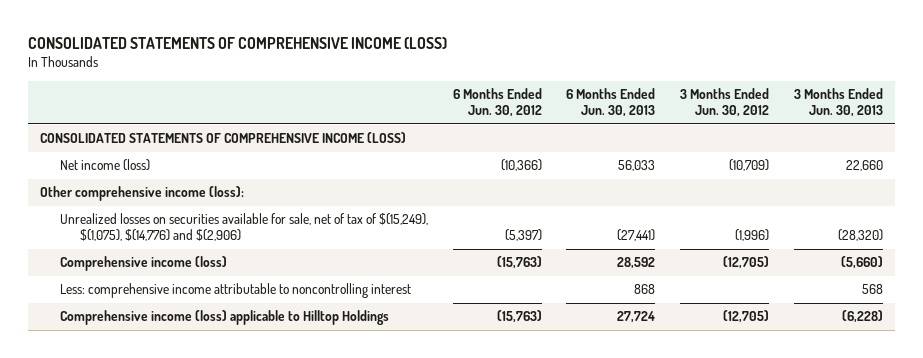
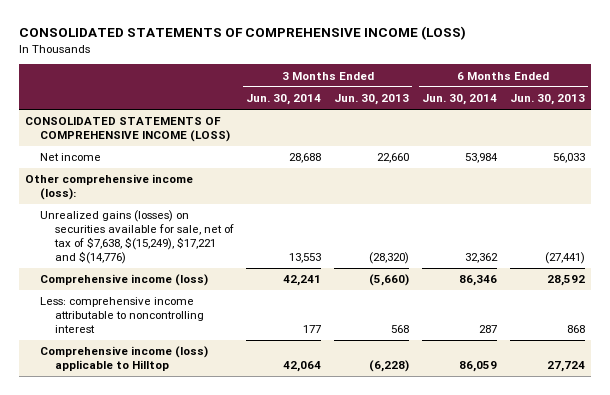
- | 6 Months Ended Jun. 30, 2012 | 6 Months Ended Jun. 30, 2013 | 3 Months Ended Jun. 30, 2012 | 3 Months Ended Jun. 30, 2013
+ | 3 Months Ended Jun. 30, 2014 | 3 Months Ended Jun. 30, 2013 | 6 Months Ended Jun. 30, 2014 | 6 Months Ended Jun. 30, 2013
- Net income (loss) | (10,366) | 56,033 | (10,709) | 22,660
+ Net income | 28,688 | 22,660 | 53,984 | 56,033
- Unrealized losses on securities available for sale, net of tax of $(15,249), $(1,075), $(14,776) and $(2,906) | (5,397) | (27,441) | (1,996) | (28,320)
+ Unrealized gains (losses) on securities available for sale, net of tax of $7,638, $(15,249), $17,221 and $(14,776) | 13,553 | (28,320) | 32,362 | (27,441)
- Comprehensive income (loss) applicable to Hilltop Holdings | (15,763) | 27,724 | (12,705) | (6,228)
+ Comprehensive income (loss) applicable to Hilltop | 42,064 | (6,228) | 86,059 | 27,724

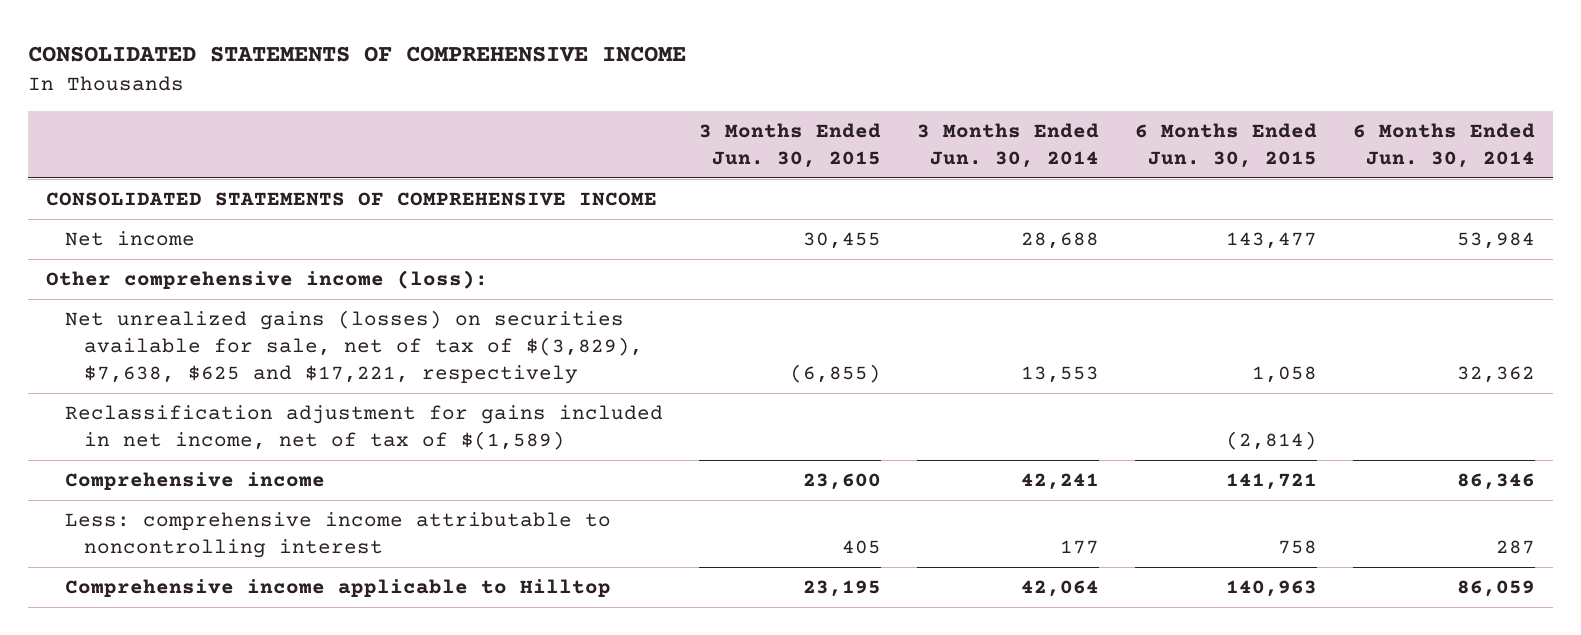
- CONSOLIDATED STATEMENTS OF COMPREHENSIVE INCOME (LOSS)
+ CONSOLIDATED STATEMENTS OF COMPREHENSIVE INCOME
- | 3 Months Ended Jun. 30, 2014 | 3 Months Ended Jun. 30, 2013 | 6 Months Ended Jun. 30, 2014 | 6 Months Ended Jun. 30, 2013
+ | 3 Months Ended Jun. 30, 2015 | 3 Months Ended Jun. 30, 2014 | 6 Months Ended Jun. 30, 2015 | 6 Months Ended Jun. 30, 2014
- CONSOLIDATED STATEMENTS OF COMPREHENSIVE INCOME (LOSS)
+ CONSOLIDATED STATEMENTS OF COMPREHENSIVE INCOME
- Unrealized gains (losses) on securities available for sale, net of tax of $7,638, $(15,249), $17,221 and $(14,776) | 13,553 | (28,320) | 32,362 | (27,441)
- Comprehensive income (loss) | 42,241 | (5,660) | 86,346 | 28,592
+ Net unrealized gains (losses) on securities available for sale, net of tax of $(3,829), $7,638, $625 and $17,221, respectively | (6,855) | 13,553 | 1,058 | 32,362
+ Reclassification adjustment for gains included in net income, net of tax of $(1,589) | | | (2,814) |
+ Comprehensive income | 23,600 | 42,241 | 141,721 | 86,346
- Comprehensive income (loss) applicable to Hilltop | 42,064 | (6,228) | 86,059 | 27,724
+ Comprehensive income applicable to Hilltop | 23,195 | 42,064 | 140,963 | 86,059

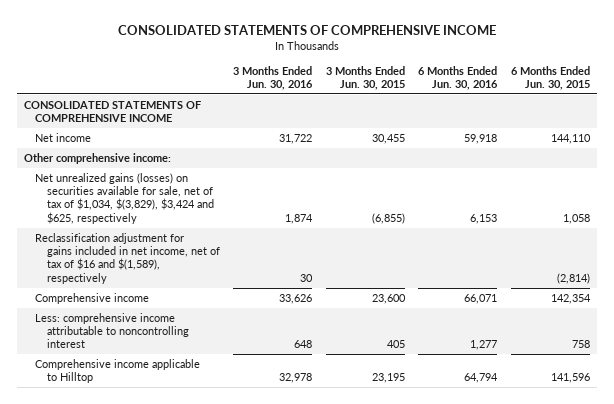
- | 3 Months Ended Jun. 30, 2015 | 3 Months Ended Jun. 30, 2014 | 6 Months Ended Jun. 30, 2015 | 6 Months Ended Jun. 30, 2014
+ | 3 Months Ended Jun. 30, 2016 | 3 Months Ended Jun. 30, 2015 | 6 Months Ended Jun. 30, 2016 | 6 Months Ended Jun. 30, 2015
- Net income | 30,455 | 28,688 | 143,477 | 53,984
- Other comprehensive income (loss):
- Net unrealized gains (losses) on securities available for sale, net of tax of $(3,829), $7,638, $625 and $17,221, respectively | (6,855) | 13,553 | 1,058 | 32,362
- Reclassification adjustment for gains included in net income, net of tax of $(1,589) | | | (2,814) |
- Comprehensive income | 23,600 | 42,241 | 141,721 | 86,346
+ Net income | 31,722 | 30,455 | 59,918 | 144,110
+ Other comprehensive income:
+ Net unrealized gains (losses) on securities available for sale, net of tax of $1,034, $(3,829), $3,424 and $625, respectively | 1,874 | (6,855) | 6,153 | 1,058
+ Reclassification adjustment for gains included in net income, net of tax of $16 and $(1,589), respectively | 30 | | | (2,814)
+ Comprehensive income | 33,626 | 23,600 | 66,071 | 142,354
- Comprehensive income applicable to Hilltop | 23,195 | 42,064 | 140,963 | 86,059
+ Comprehensive income applicable to Hilltop | 32,978 | 23,195 | 64,794 | 141,596

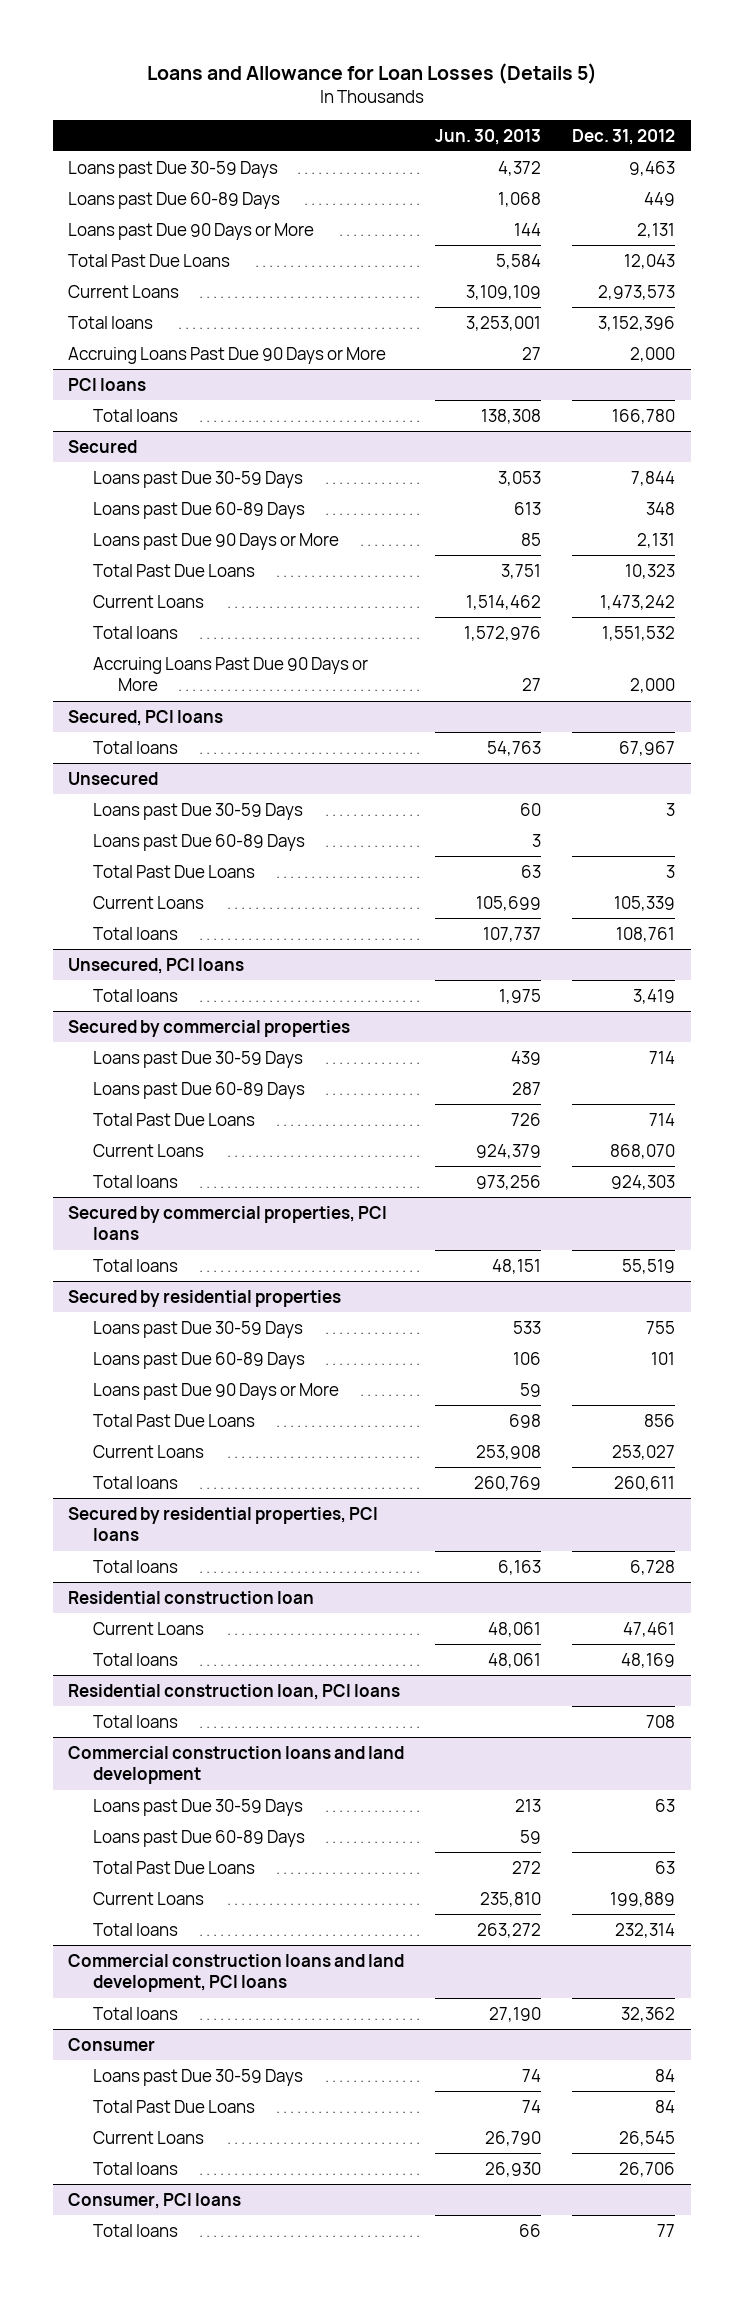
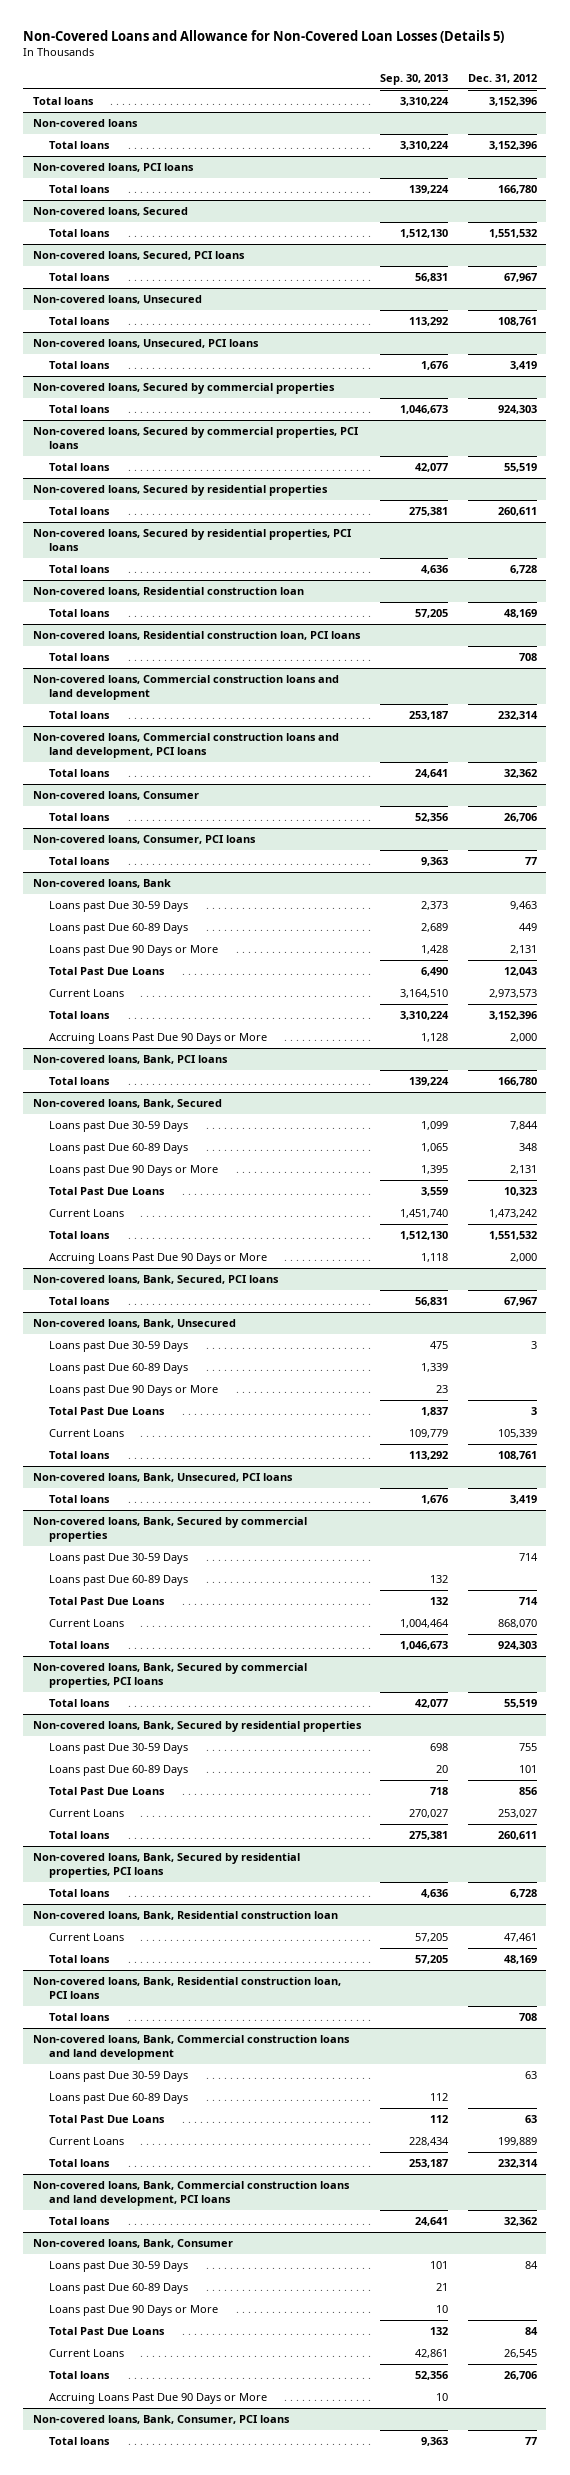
- Loans and Allowance for Loan Losses (Details 5)
+ Non-Covered Loans and Allowance for Non-Covered Loan Losses (Details 5)
- | Jun. 30, 2013 | Dec. 31, 2012
+ | Sep. 30, 2013 | Dec. 31, 2012
+ Total loans | 3,310,224 | 3,152,396
+ Non-covered loans
+ Total loans | 3,310,224 | 3,152,396
+ Non-covered loans, PCI loans
+ Total loans | 139,224 | 166,780
+ Non-covered loans, Secured
+ Total loans | 1,512,130 | 1,551,532
+ Non-covered loans, Secured, PCI loans
+ Total loans | 56,831 | 67,967
+ Non-covered loans, Unsecured
+ Total loans | 113,292 | 108,761
+ Non-covered loans, Unsecured, PCI loans
+ Total loans | 1,676 | 3,419
+ Non-covered loans, Secured by commercial properties
+ Total loans | 1,046,673 | 924,303
+ Non-covered loans, Secured by commercial properties, PCI loans
+ Total loans | 42,077 | 55,519
+ Non-covered loans, Secured by residential properties
+ Total loans | 275,381 | 260,611
+ Non-covered loans, Secured by residential properties, PCI loans
+ Total loans | 4,636 | 6,728
+ Non-covered loans, Residential construction loan
+ Total loans | 57,205 | 48,169
+ Non-covered loans, Residential construction loan, PCI loans
+ Total loans | | 708
+ Non-covered loans, Commercial construction loans and land development
+ Total loans | 253,187 | 232,314
+ Non-covered loans, Commercial construction loans and land development, PCI loans
+ Total loans | 24,641 | 32,362
+ Non-covered loans, Consumer
+ Total loans | 52,356 | 26,706
+ Non-covered loans, Consumer, PCI loans
+ Total loans | 9,363 | 77
+ Non-covered loans, Bank
- PCI loans
+ Non-covered loans, Bank, PCI loans
- Secured
+ Non-covered loans, Bank, Secured
- Secured, PCI loans
+ Non-covered loans, Bank, Secured, PCI loans
- Unsecured
+ Non-covered loans, Bank, Unsecured
+ Loans past Due 90 Days or More | 23 |
- Unsecured, PCI loans
+ Non-covered loans, Bank, Unsecured, PCI loans
- Secured by commercial properties
+ Non-covered loans, Bank, Secured by commercial properties
- Secured by commercial properties, PCI loans
+ Non-covered loans, Bank, Secured by commercial properties, PCI loans
- Secured by residential properties
+ Non-covered loans, Bank, Secured by residential properties
- Loans past Due 90 Days or More | 59 |
- Secured by residential properties, PCI loans
+ Non-covered loans, Bank, Secured by residential properties, PCI loans
- Residential construction loan
+ Non-covered loans, Bank, Residential construction loan
- Residential construction loan, PCI loans
+ Non-covered loans, Bank, Residential construction loan, PCI loans
- Commercial construction loans and land development
+ Non-covered loans, Bank, Commercial construction loans and land development
- Commercial construction loans and land development, PCI loans
+ Non-covered loans, Bank, Commercial construction loans and land development, PCI loans
- Consumer
+ Non-covered loans, Bank, Consumer
+ Loans past Due 60-89 Days | 21 |
+ Loans past Due 90 Days or More | 10 |
- Consumer, PCI loans
+ Accruing Loans Past Due 90 Days or More | 10 |
+ Non-covered loans, Bank, Consumer, PCI loans

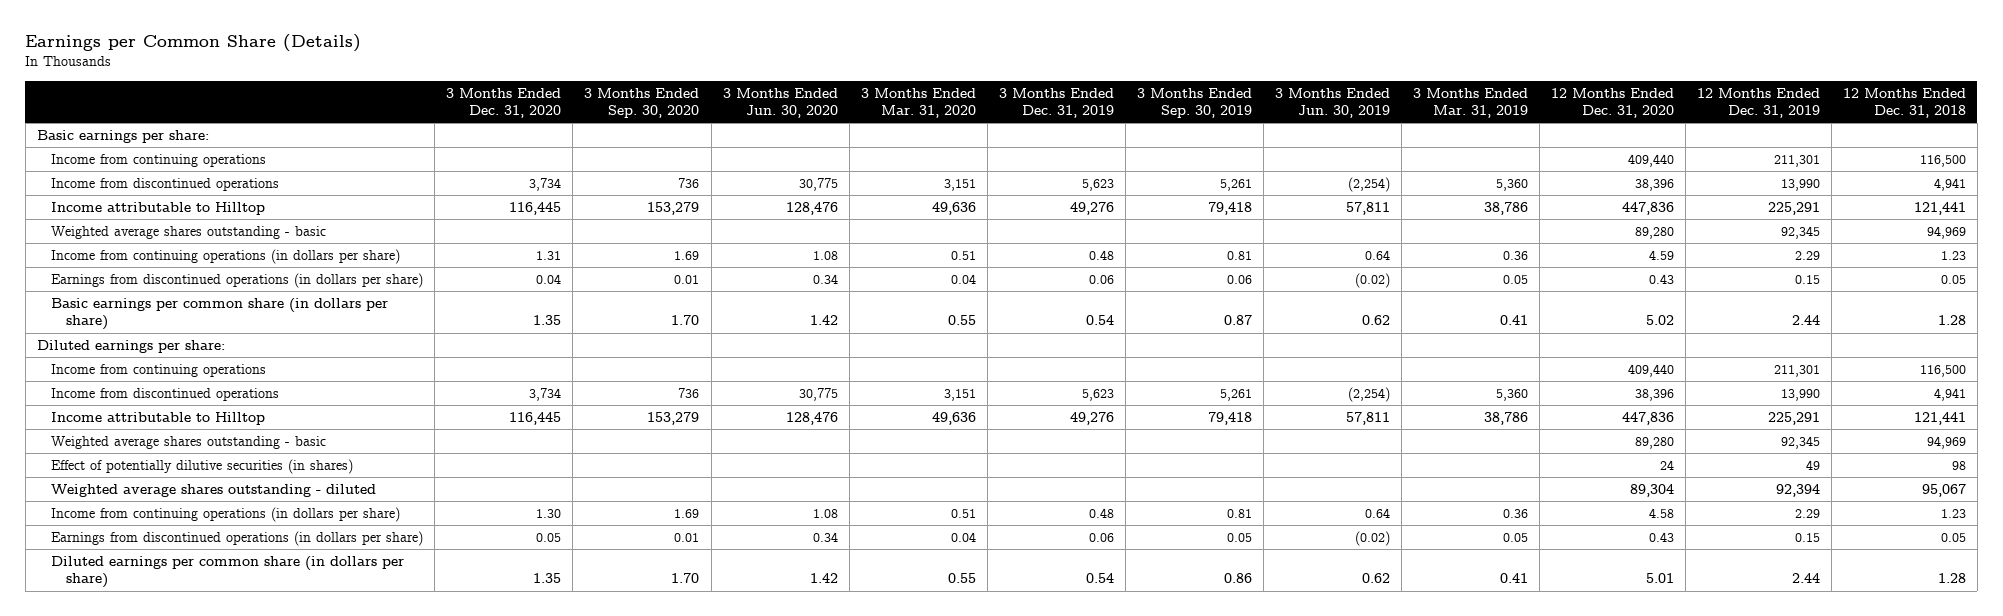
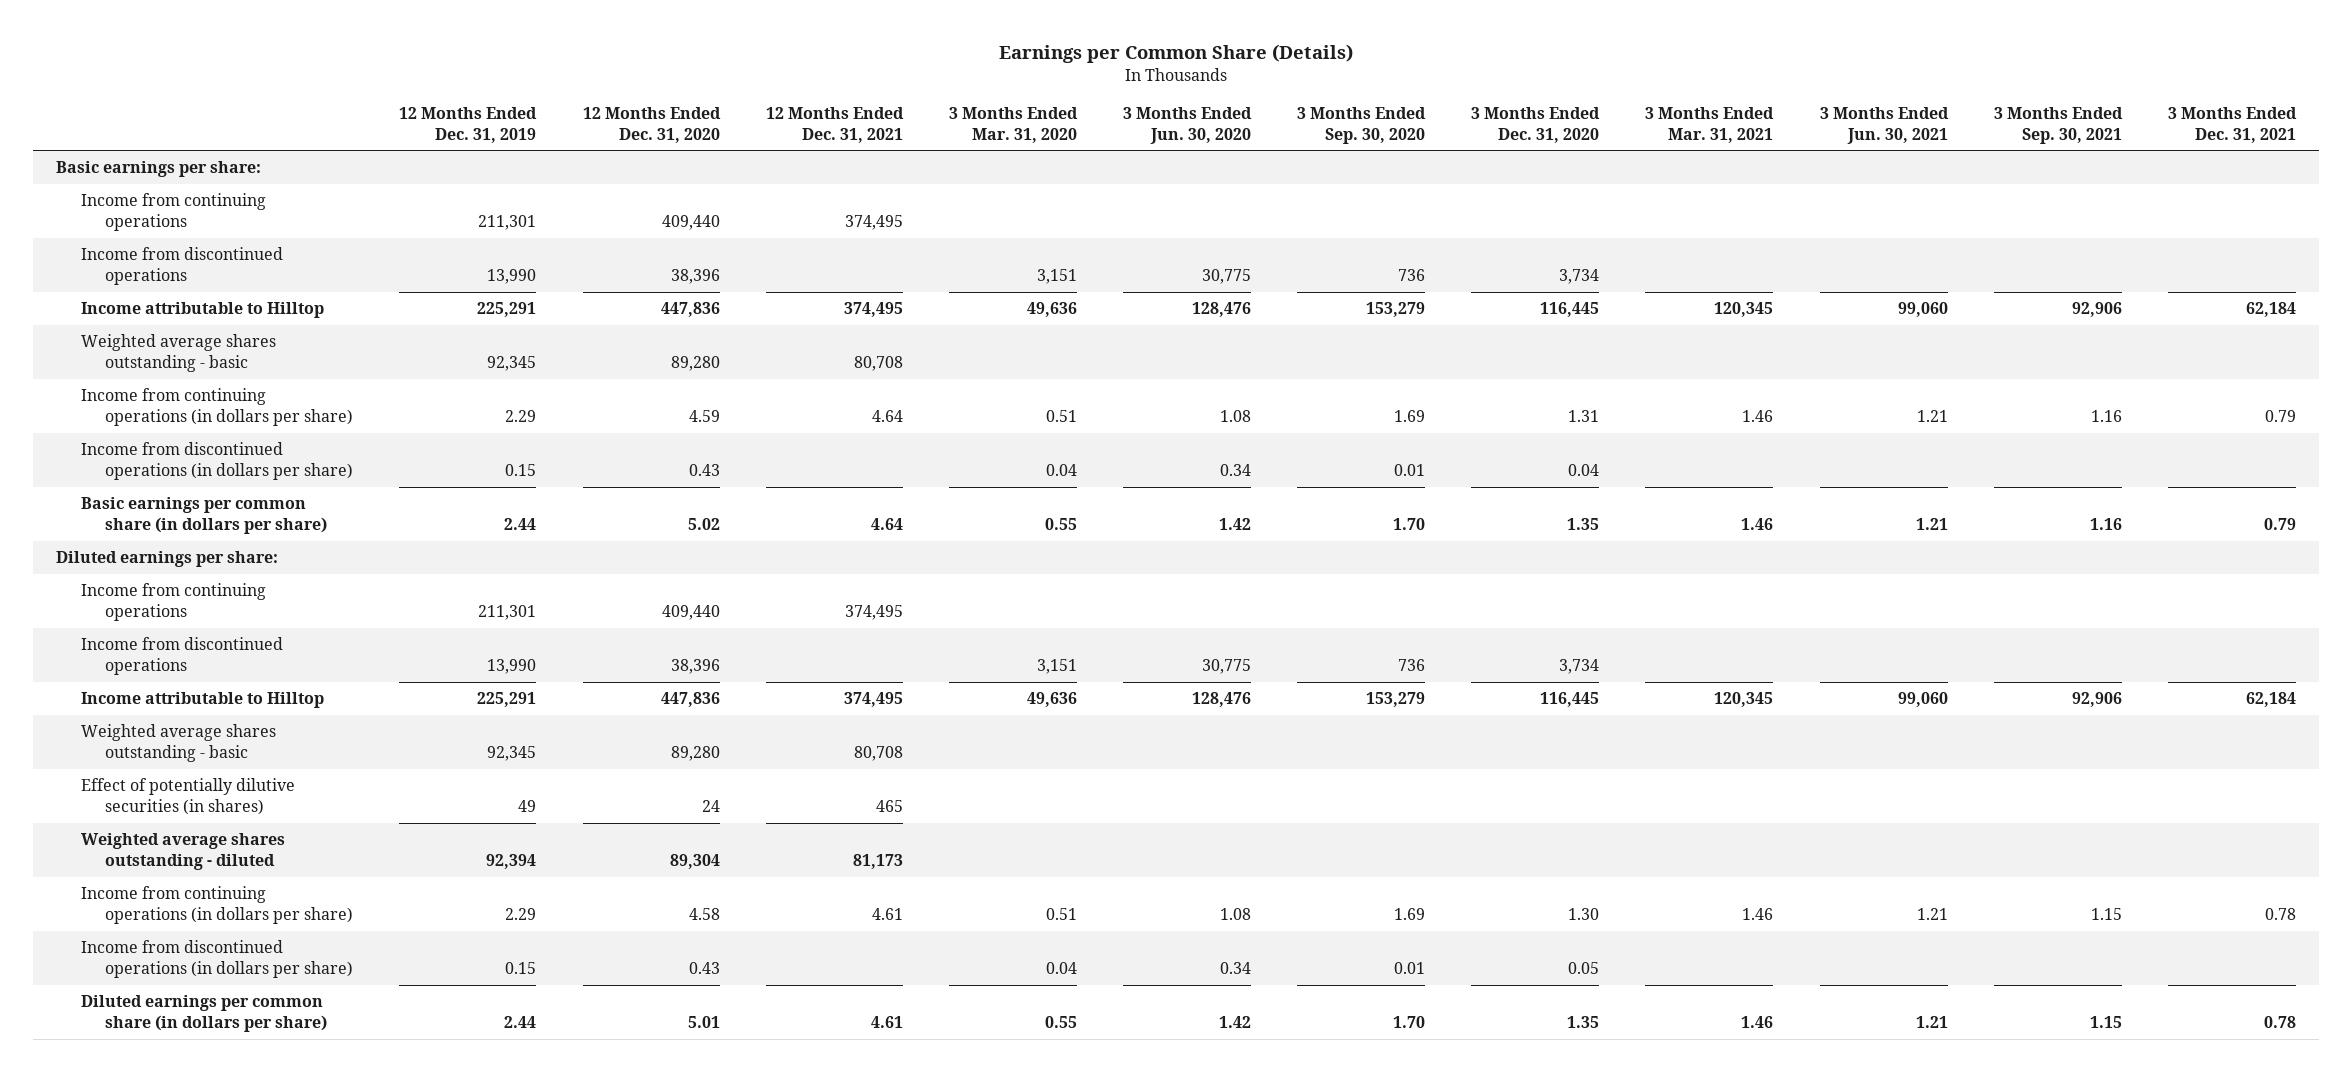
- | 3 Months Ended Dec. 31, 2020 | 3 Months Ended Sep. 30, 2020 | 3 Months Ended Jun. 30, 2020 | 3 Months Ended Mar. 31, 2020 | 3 Months Ended Dec. 31, 2019 | 3 Months Ended Sep. 30, 2019 | 3 Months Ended Jun. 30, 2019 | 3 Months Ended Mar. 31, 2019 | 12 Months Ended Dec. 31, 2020 | 12 Months Ended Dec. 31, 2019 | 12 Months Ended Dec. 31, 2018
+ | 12 Months Ended Dec. 31, 2019 | 12 Months Ended Dec. 31, 2020 | 12 Months Ended Dec. 31, 2021 | 3 Months Ended Mar. 31, 2020 | 3 Months Ended Jun. 30, 2020 | 3 Months Ended Sep. 30, 2020 | 3 Months Ended Dec. 31, 2020 | 3 Months Ended Mar. 31, 2021 | 3 Months Ended Jun. 30, 2021 | 3 Months Ended Sep. 30, 2021 | 3 Months Ended Dec. 31, 2021
- Earnings from discontinued operations (in dollars per share) | 0.04 | 0.01 | 0.34 | 0.04 | 0.06 | 0.06 | (0.02) | 0.05 | 0.43 | 0.15 | 0.05
+ Income from discontinued operations (in dollars per share) | 0.15 | 0.43 | | 0.04 | 0.34 | 0.01 | 0.04 | | | |
- Earnings from discontinued operations (in dollars per share) | 0.05 | 0.01 | 0.34 | 0.04 | 0.06 | 0.05 | (0.02) | 0.05 | 0.43 | 0.15 | 0.05
+ Income from discontinued operations (in dollars per share) | 0.15 | 0.43 | | 0.04 | 0.34 | 0.01 | 0.05 | | | |

